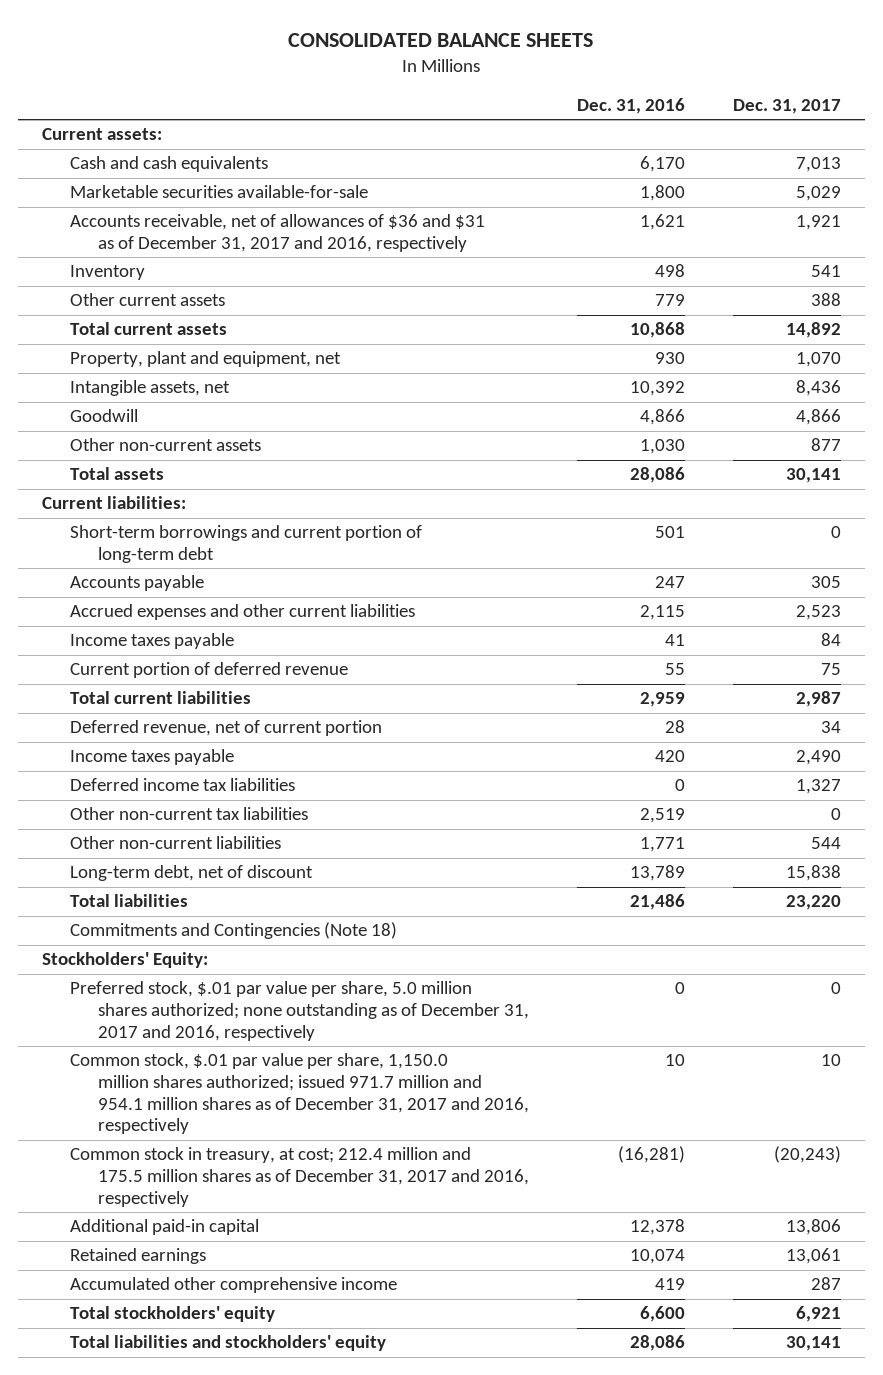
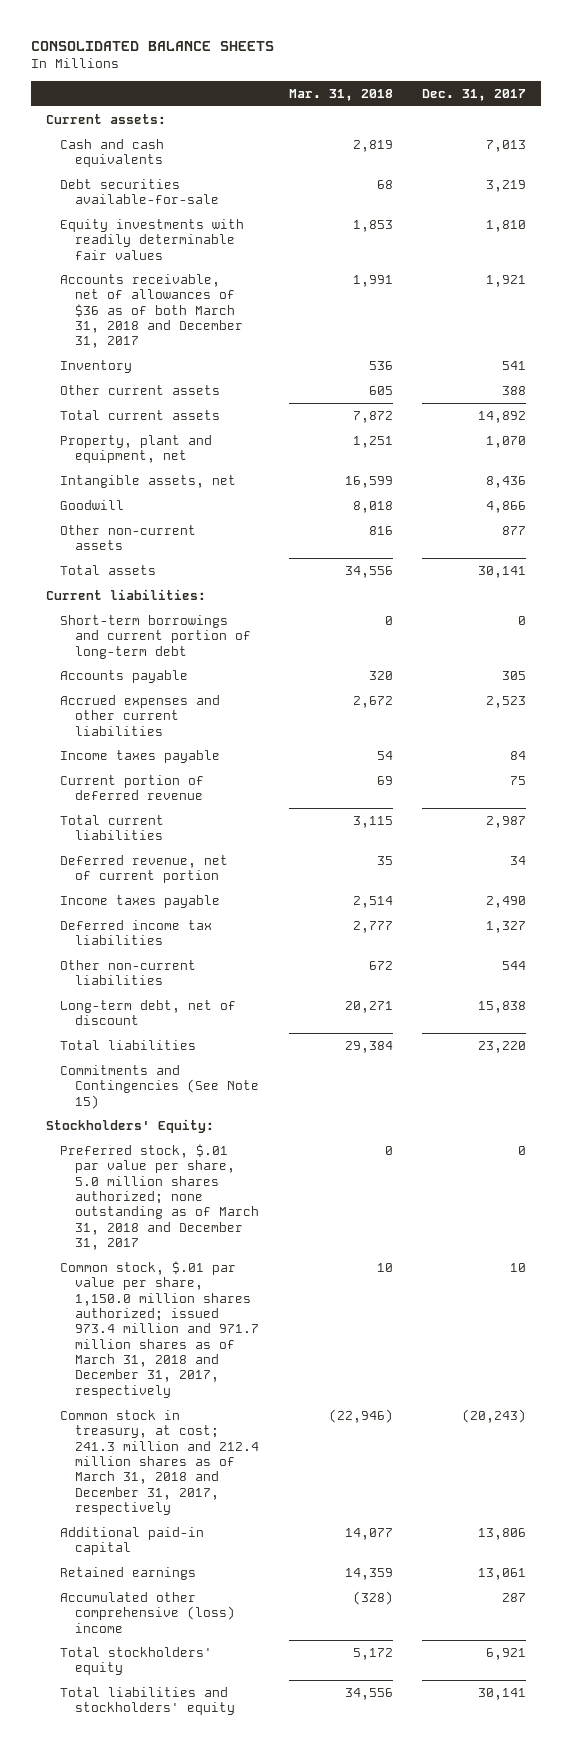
- | Dec. 31, 2016 | Dec. 31, 2017
+ | Mar. 31, 2018 | Dec. 31, 2017
- Marketable securities available-for-sale | 1,800 | 5,029
- Accounts receivable, net of allowances of $36 and $31 as of December 31, 2017 and 2016, respectively | 1,621 | 1,921
+ Debt securities available-for-sale | 68 | 3,219
+ Equity investments with readily determinable fair values | 1,853 | 1,810
+ Accounts receivable, net of allowances of $36 as of both March 31, 2018 and December 31, 2017 | 1,991 | 1,921
- Other non-current tax liabilities | 2,519 | 0
- Commitments and Contingencies (Note 18)
+ Commitments and Contingencies (See Note 15)
- Preferred stock, $.01 par value per share, 5.0 million shares authorized; none outstanding as of December 31, 2017 and 2016, respectively | 0 | 0
- Common stock, $.01 par value per share, 1,150.0 million shares authorized; issued 971.7 million and 954.1 million shares as of December 31, 2017 and 2016, respectively | 10 | 10
- Common stock in treasury, at cost; 212.4 million and 175.5 million shares as of December 31, 2017 and 2016, respectively | (16,281) | (20,243)
+ Preferred stock, $.01 par value per share, 5.0 million shares authorized; none outstanding as of March 31, 2018 and December 31, 2017 | 0 | 0
+ Common stock, $.01 par value per share, 1,150.0 million shares authorized; issued 973.4 million and 971.7 million shares as of March 31, 2018 and December 31, 2017, respectively | 10 | 10
+ Common stock in treasury, at cost; 241.3 million and 212.4 million shares as of March 31, 2018 and December 31, 2017, respectively | (22,946) | (20,243)
- Accumulated other comprehensive income | 419 | 287
+ Accumulated other comprehensive (loss) income | (328) | 287

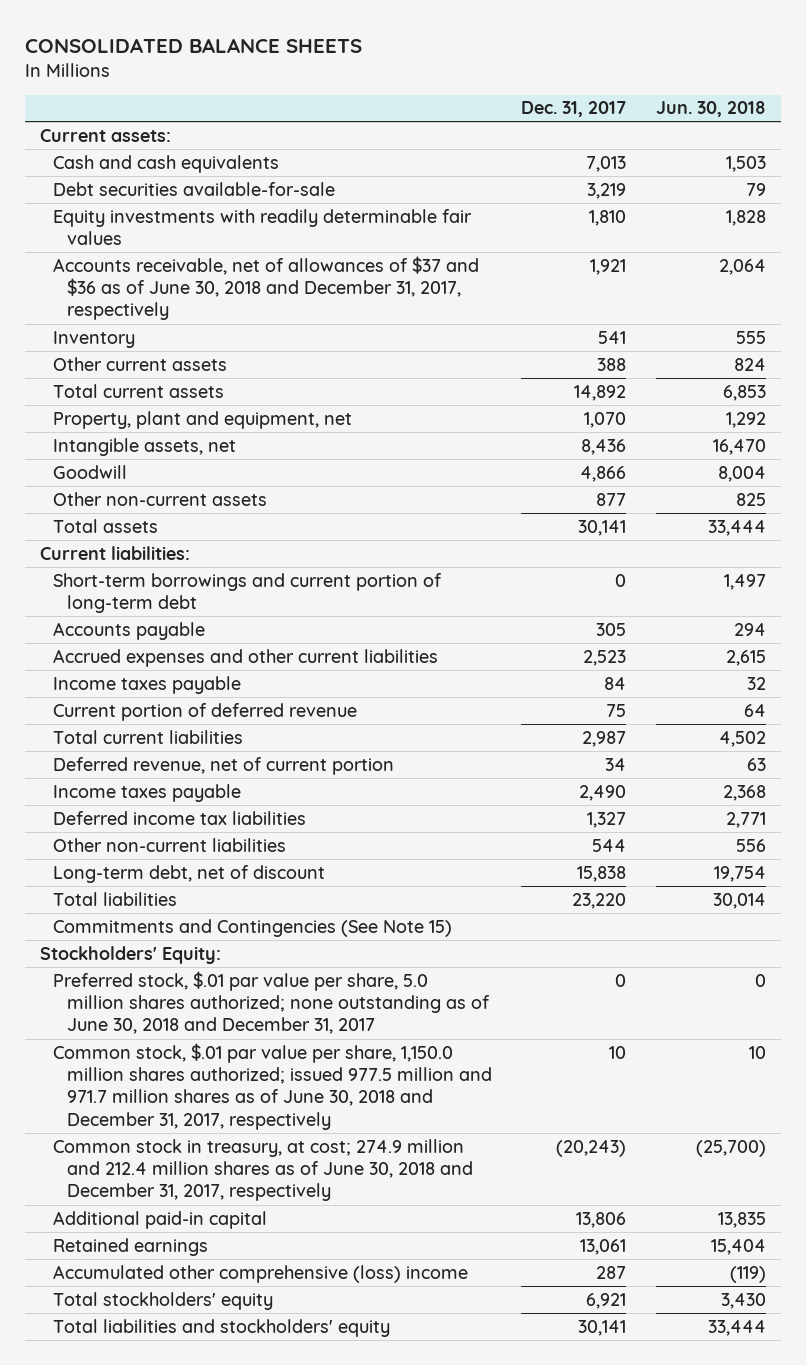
- | Mar. 31, 2018 | Dec. 31, 2017
+ | Dec. 31, 2017 | Jun. 30, 2018
- Accounts receivable, net of allowances of $36 as of both March 31, 2018 and December 31, 2017 | 1,991 | 1,921
+ Accounts receivable, net of allowances of $37 and $36 as of June 30, 2018 and December 31, 2017, respectively | 1,921 | 2,064
- Preferred stock, $.01 par value per share, 5.0 million shares authorized; none outstanding as of March 31, 2018 and December 31, 2017 | 0 | 0
- Common stock, $.01 par value per share, 1,150.0 million shares authorized; issued 973.4 million and 971.7 million shares as of March 31, 2018 and December 31, 2017, respectively | 10 | 10
- Common stock in treasury, at cost; 241.3 million and 212.4 million shares as of March 31, 2018 and December 31, 2017, respectively | (22,946) | (20,243)
+ Preferred stock, $.01 par value per share, 5.0 million shares authorized; none outstanding as of June 30, 2018 and December 31, 2017 | 0 | 0
+ Common stock, $.01 par value per share, 1,150.0 million shares authorized; issued 977.5 million and 971.7 million shares as of June 30, 2018 and December 31, 2017, respectively | 10 | 10
+ Common stock in treasury, at cost; 274.9 million and 212.4 million shares as of June 30, 2018 and December 31, 2017, respectively | (20,243) | (25,700)

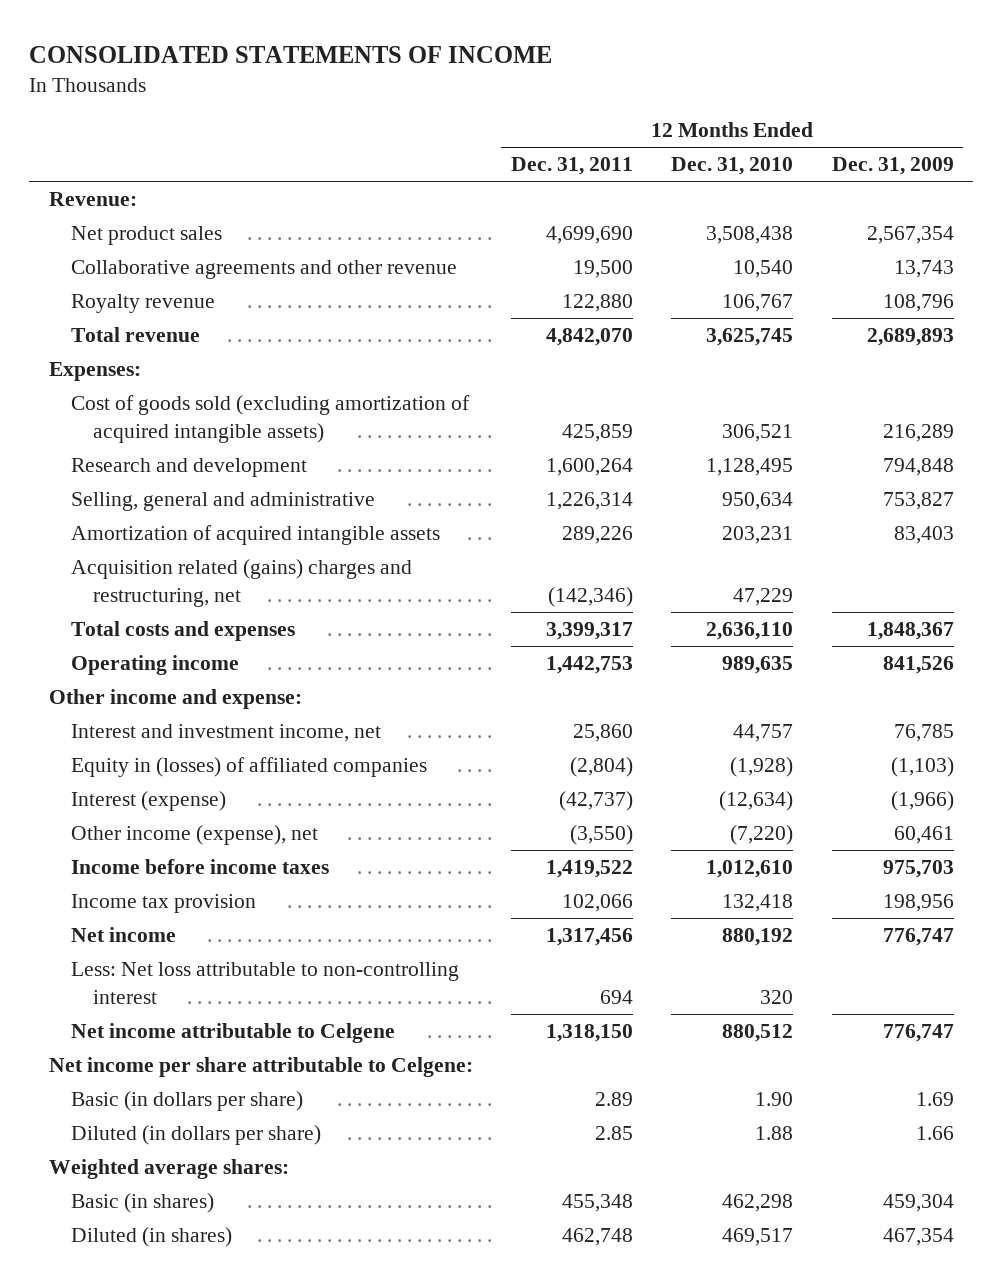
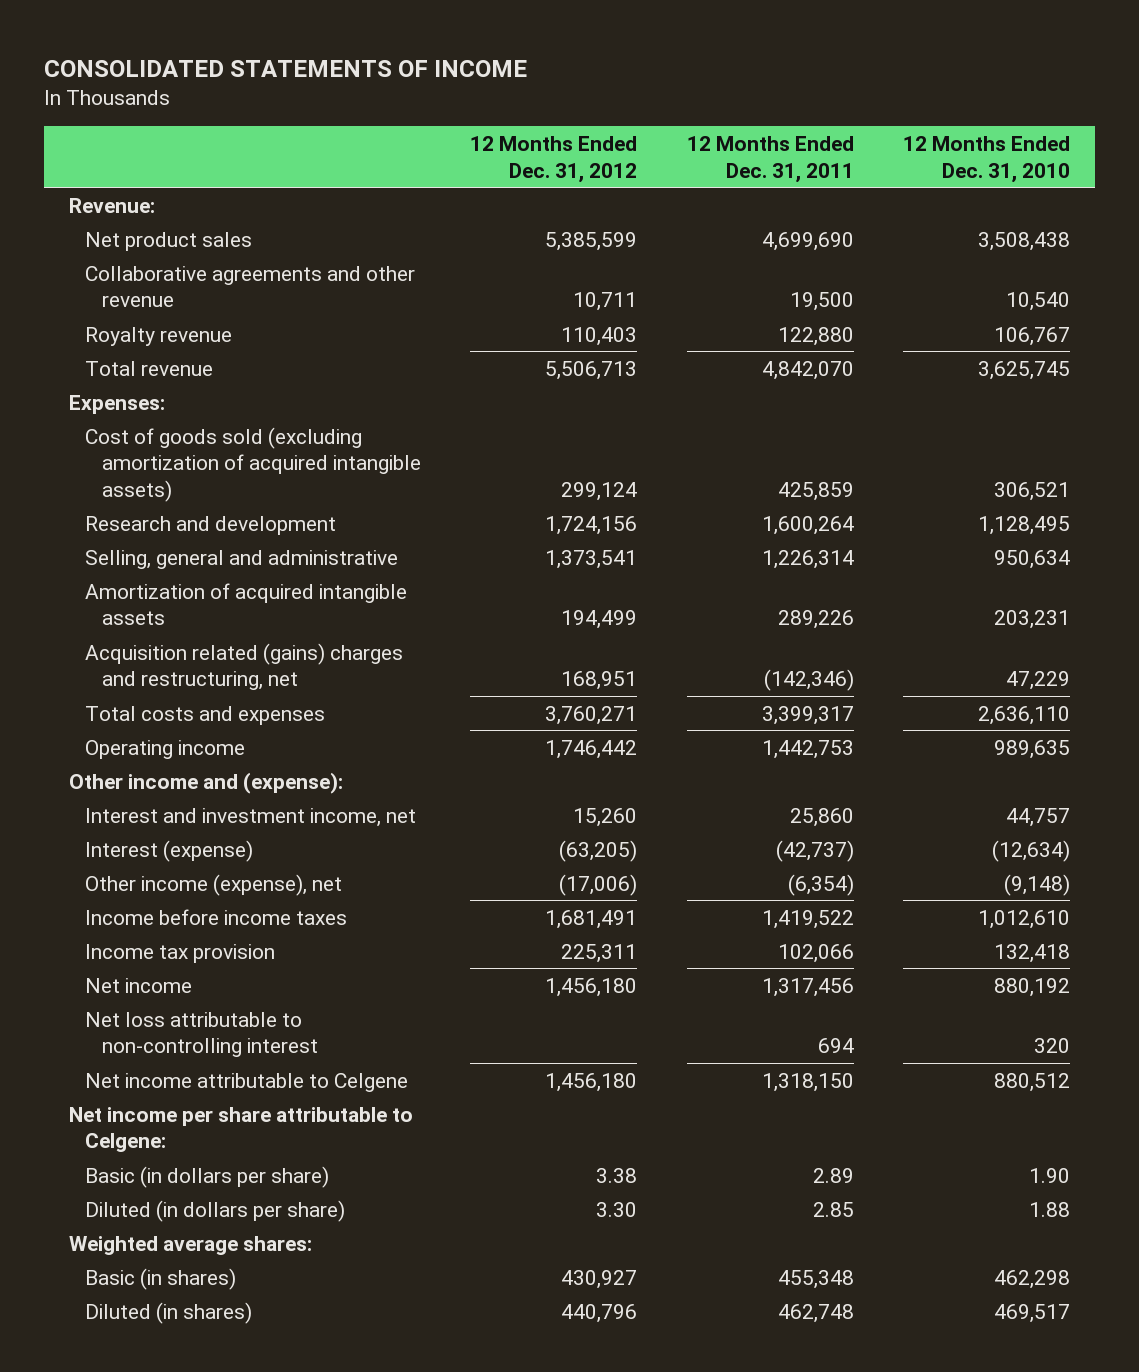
- | 12 Months Ended Dec. 31, 2011 | 12 Months Ended Dec. 31, 2010 | 12 Months Ended Dec. 31, 2009
+ | 12 Months Ended Dec. 31, 2012 | 12 Months Ended Dec. 31, 2011 | 12 Months Ended Dec. 31, 2010
- Other income and expense:
+ Other income and (expense):
- Equity in (losses) of affiliated companies | (2,804) | (1,928) | (1,103)
- Other income (expense), net | (3,550) | (7,220) | 60,461
+ Other income (expense), net | (17,006) | (6,354) | (9,148)
- Less: Net loss attributable to non-controlling interest | 694 | 320 |
+ Net loss attributable to non-controlling interest | | 694 | 320

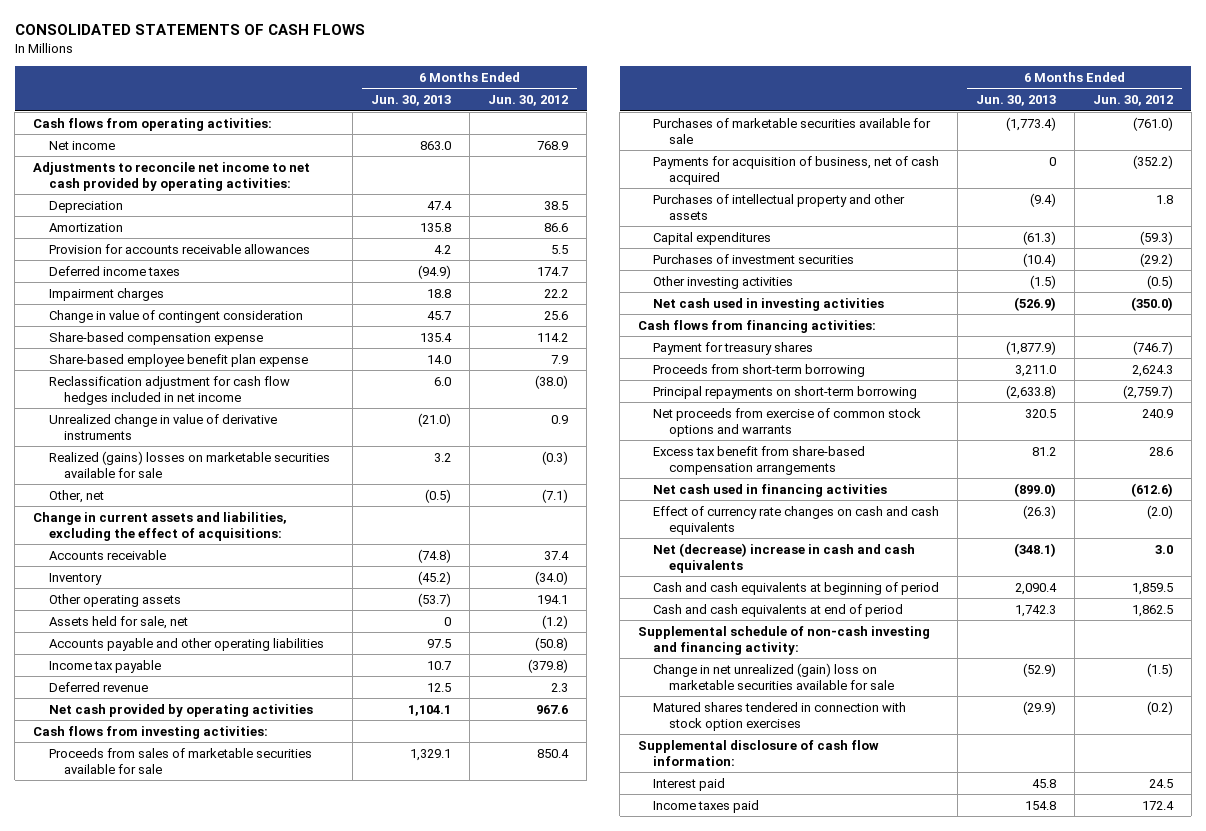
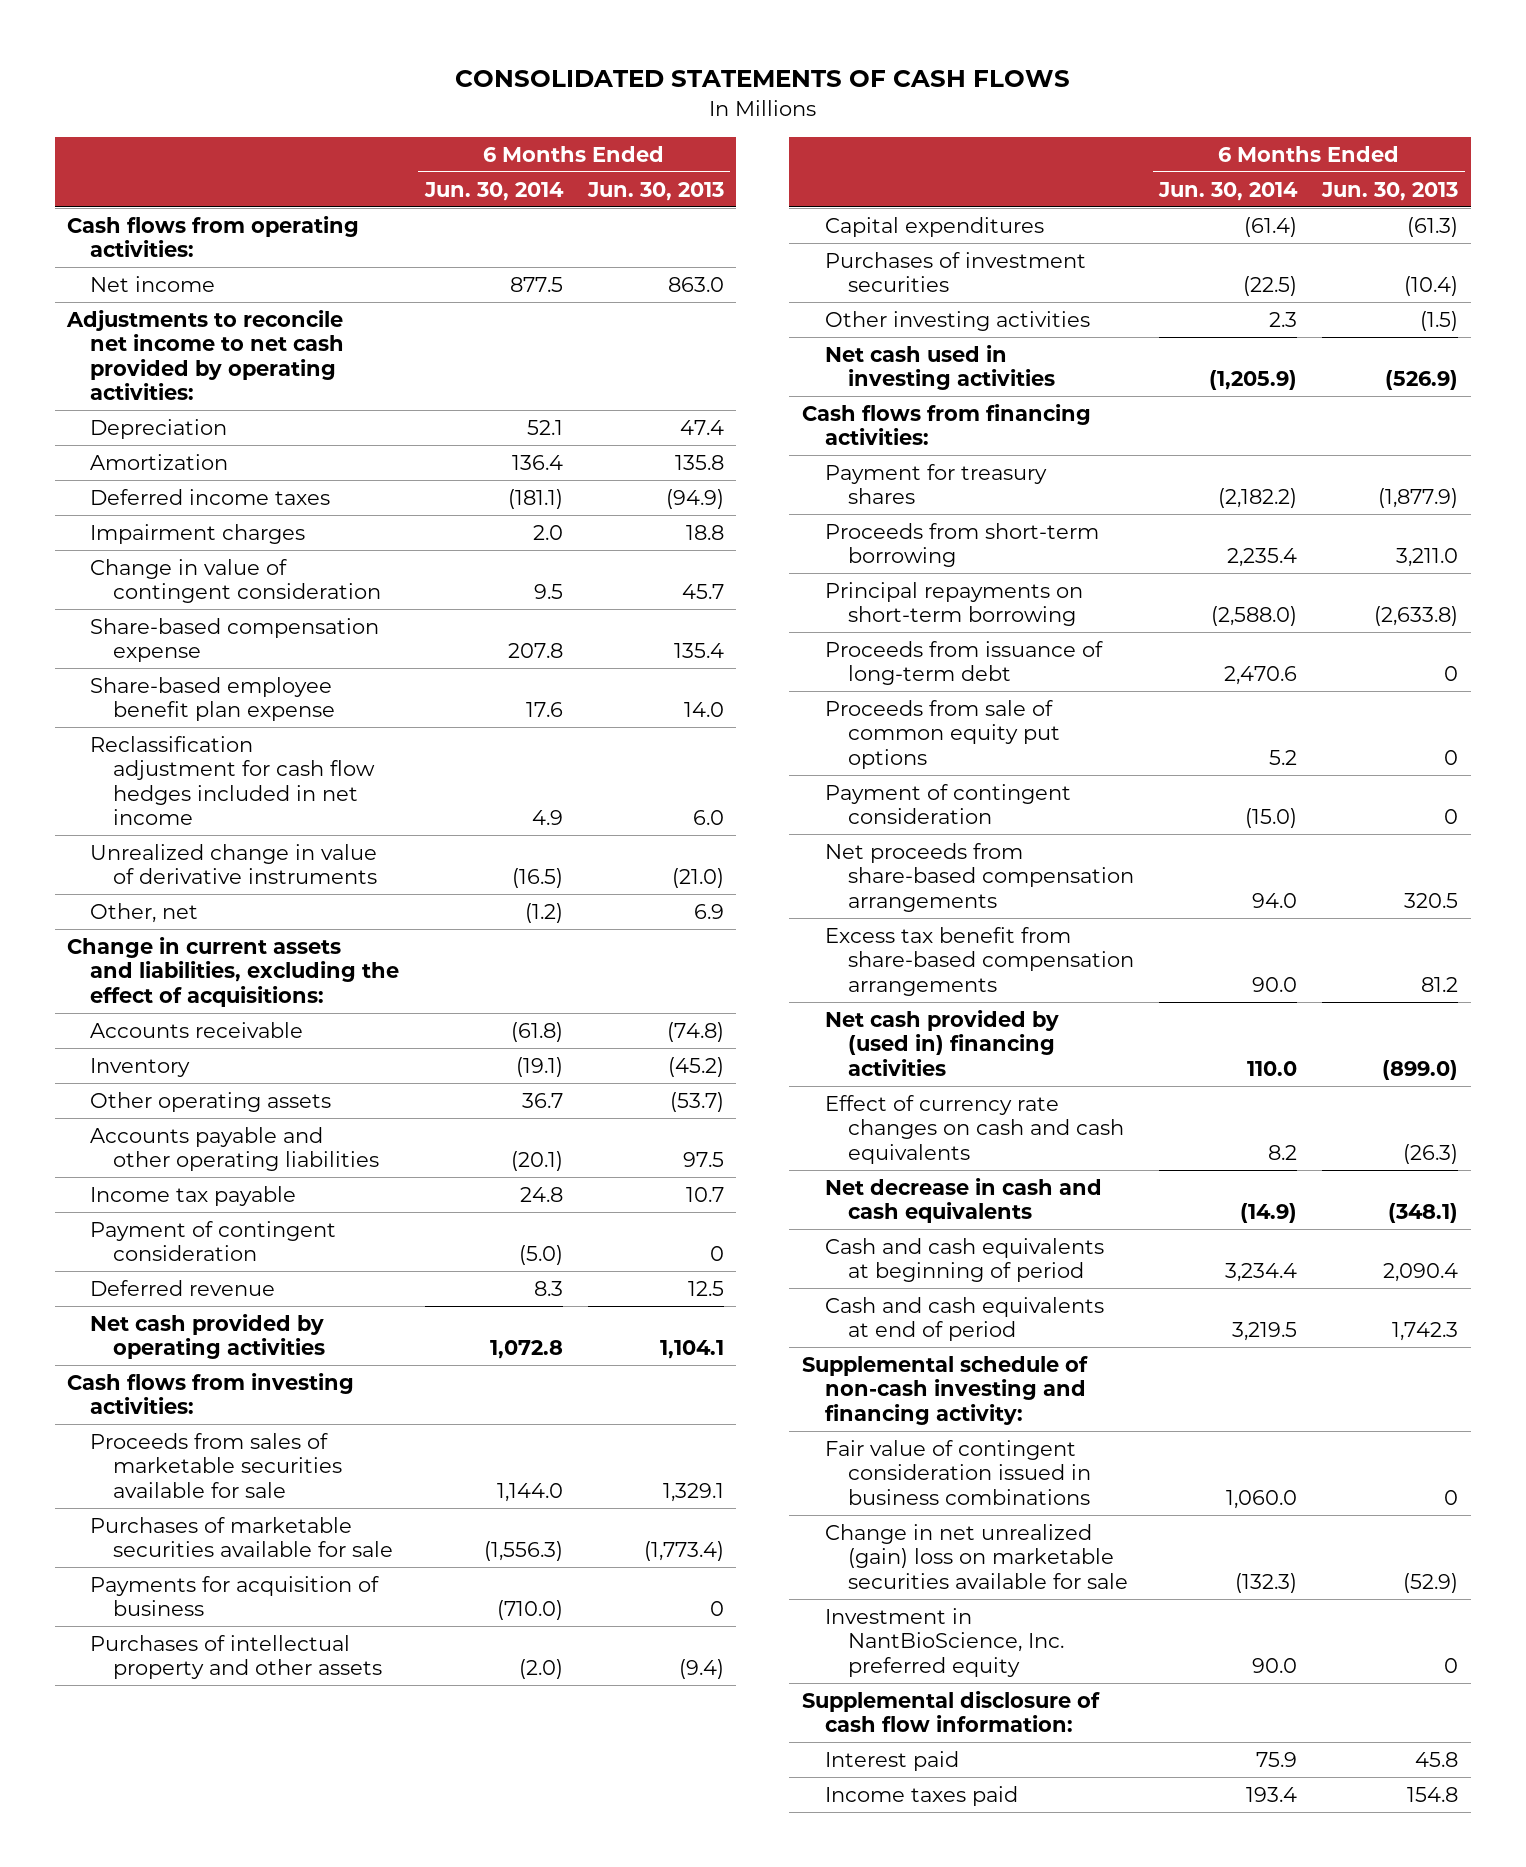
- | 6 Months Ended Jun. 30, 2013 | 6 Months Ended Jun. 30, 2012
+ | 6 Months Ended Jun. 30, 2014 | 6 Months Ended Jun. 30, 2013
- Provision for accounts receivable allowances | 4.2 | 5.5
- Realized (gains) losses on marketable securities available for sale | 3.2 | (0.3)
- Other, net | (0.5) | (7.1)
+ Other, net | (1.2) | 6.9
- Assets held for sale, net | 0 | (1.2)
+ Payment of contingent consideration | (5.0) | 0
- Payments for acquisition of business, net of cash acquired | 0 | (352.2)
+ Payments for acquisition of business | (710.0) | 0
- Net proceeds from exercise of common stock options and warrants | 320.5 | 240.9
+ Proceeds from issuance of long-term debt | 2,470.6 | 0
+ Proceeds from sale of common equity put options | 5.2 | 0
+ Payment of contingent consideration | (15.0) | 0
+ Net proceeds from share-based compensation arrangements | 94.0 | 320.5
- Net cash used in financing activities | (899.0) | (612.6)
+ Net cash provided by (used in) financing activities | 110.0 | (899.0)
- Net (decrease) increase in cash and cash equivalents | (348.1) | 3.0
+ Net decrease in cash and cash equivalents | (14.9) | (348.1)
+ Fair value of contingent consideration issued in business combinations | 1,060.0 | 0
- Matured shares tendered in connection with stock option exercises | (29.9) | (0.2)
+ Investment in NantBioScience, Inc. preferred equity | 90.0 | 0

